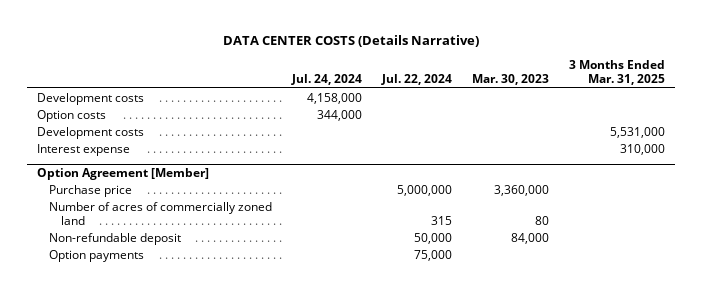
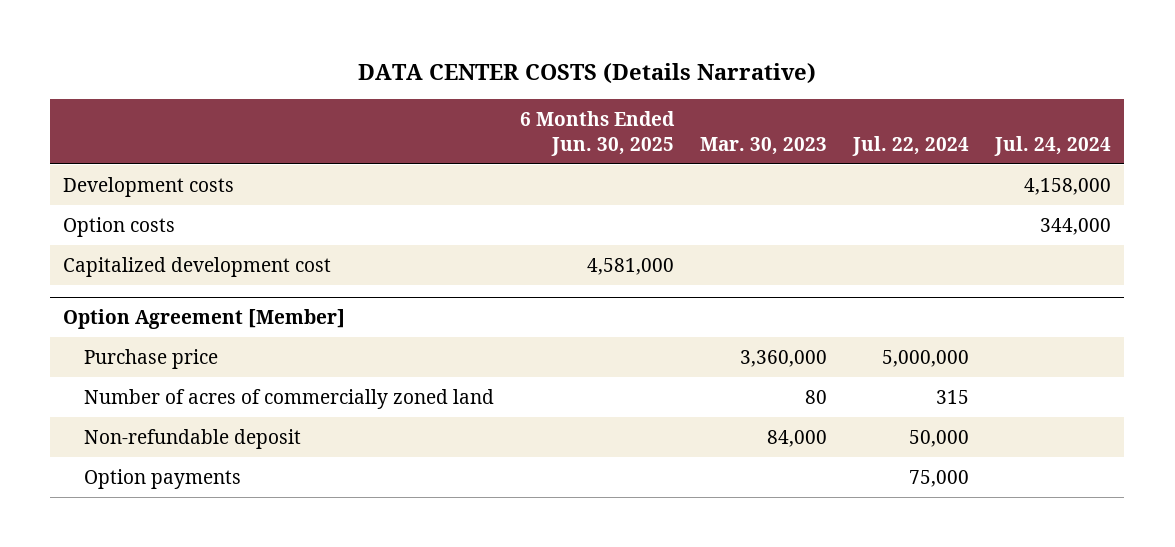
- | Jul. 24, 2024 | Jul. 22, 2024 | Mar. 30, 2023 | 3 Months Ended Mar. 31, 2025
+ | 6 Months Ended Jun. 30, 2025 | Mar. 30, 2023 | Jul. 22, 2024 | Jul. 24, 2024
- Development costs | | | | 5,531,000
- Interest expense | | | | 310,000
+ Capitalized development cost | 4,581,000 | | |

